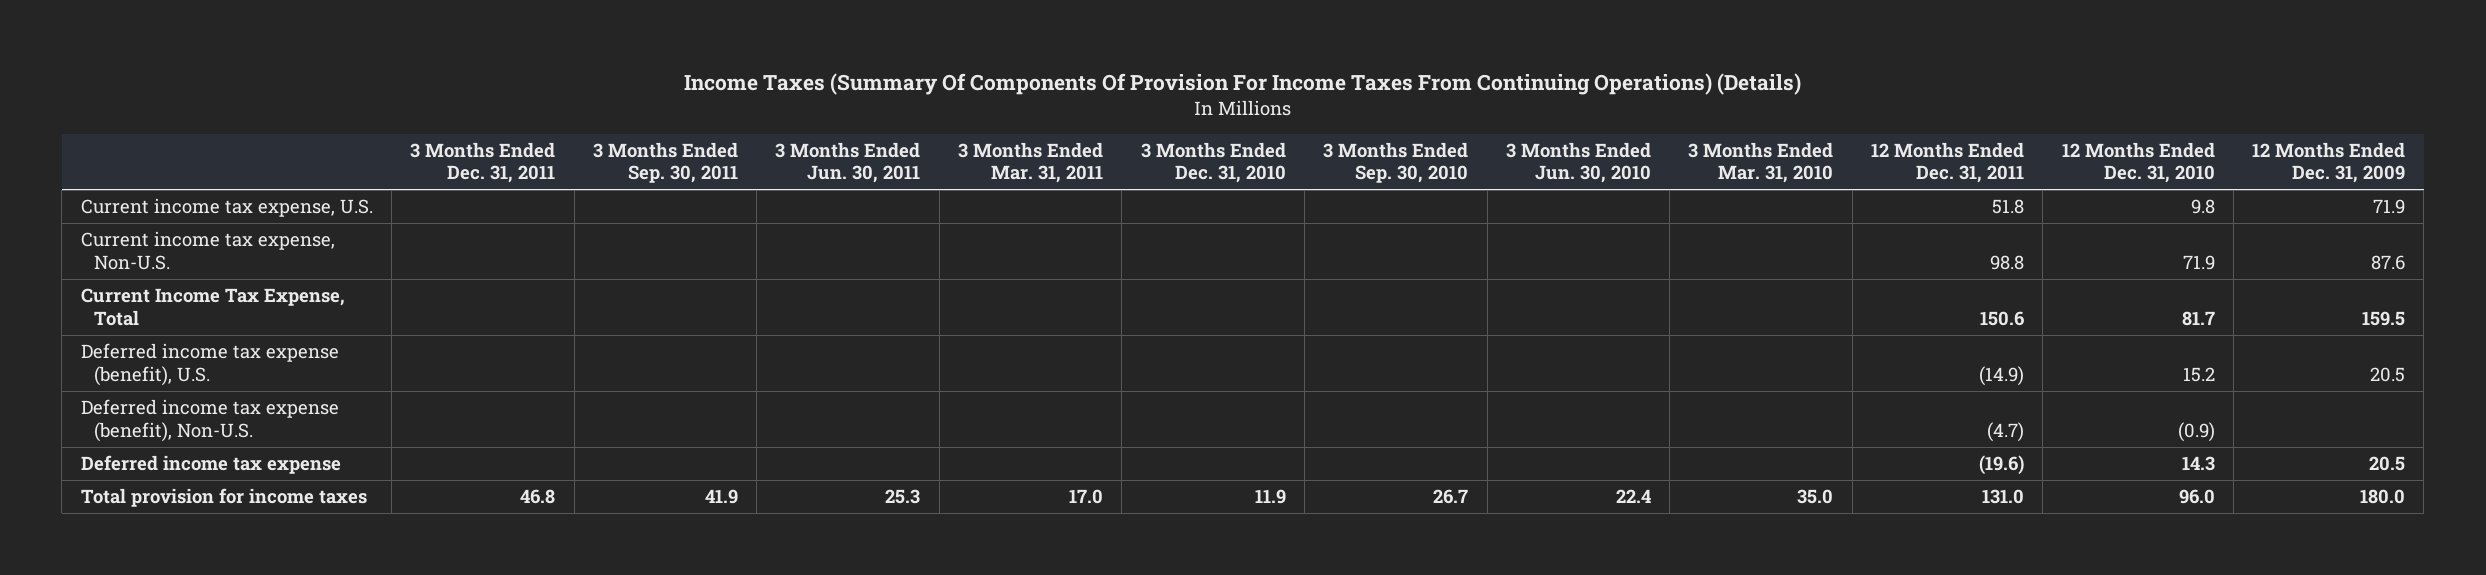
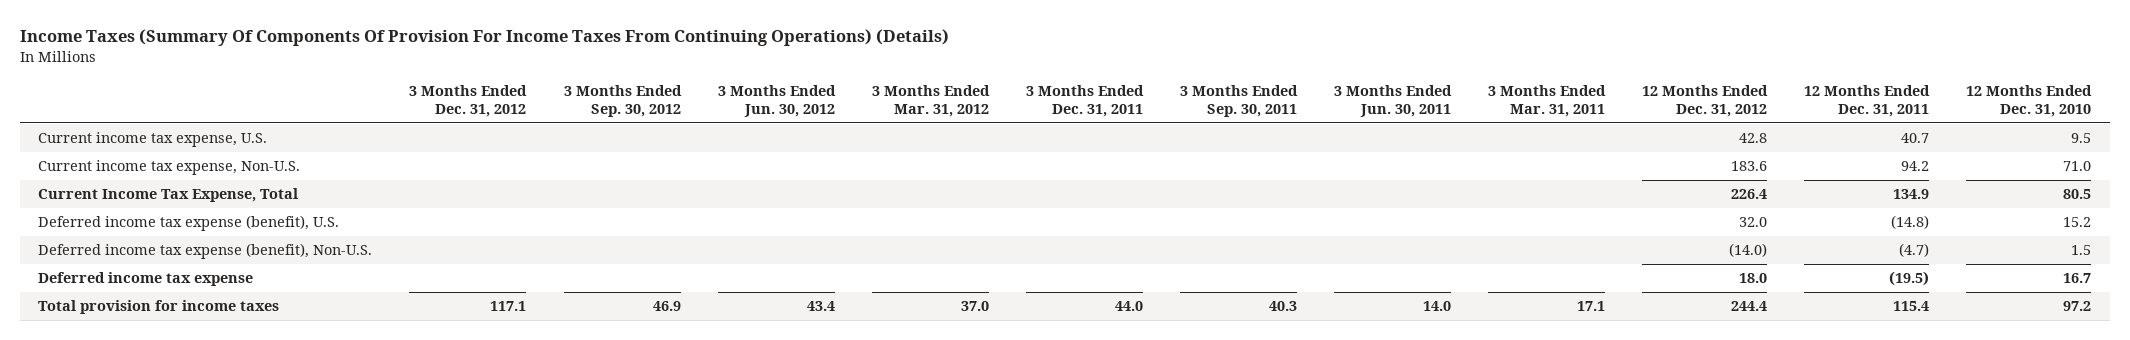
- | 3 Months Ended Dec. 31, 2011 | 3 Months Ended Sep. 30, 2011 | 3 Months Ended Jun. 30, 2011 | 3 Months Ended Mar. 31, 2011 | 3 Months Ended Dec. 31, 2010 | 3 Months Ended Sep. 30, 2010 | 3 Months Ended Jun. 30, 2010 | 3 Months Ended Mar. 31, 2010 | 12 Months Ended Dec. 31, 2011 | 12 Months Ended Dec. 31, 2010 | 12 Months Ended Dec. 31, 2009
+ | 3 Months Ended Dec. 31, 2012 | 3 Months Ended Sep. 30, 2012 | 3 Months Ended Jun. 30, 2012 | 3 Months Ended Mar. 31, 2012 | 3 Months Ended Dec. 31, 2011 | 3 Months Ended Sep. 30, 2011 | 3 Months Ended Jun. 30, 2011 | 3 Months Ended Mar. 31, 2011 | 12 Months Ended Dec. 31, 2012 | 12 Months Ended Dec. 31, 2011 | 12 Months Ended Dec. 31, 2010
- Current income tax expense, U.S. | | | | | | | | | 51.8 | 9.8 | 71.9
- Current income tax expense, Non-U.S. | | | | | | | | | 98.8 | 71.9 | 87.6
- Current Income Tax Expense, Total | | | | | | | | | 150.6 | 81.7 | 159.5
- Deferred income tax expense (benefit), U.S. | | | | | | | | | (14.9) | 15.2 | 20.5
- Deferred income tax expense (benefit), Non-U.S. | | | | | | | | | (4.7) | (0.9) |
- Deferred income tax expense | | | | | | | | | (19.6) | 14.3 | 20.5
- Total provision for income taxes | 46.8 | 41.9 | 25.3 | 17.0 | 11.9 | 26.7 | 22.4 | 35.0 | 131.0 | 96.0 | 180.0
+ Current income tax expense, U.S. | | | | | | | | | 42.8 | 40.7 | 9.5
+ Current income tax expense, Non-U.S. | | | | | | | | | 183.6 | 94.2 | 71.0
+ Current Income Tax Expense, Total | | | | | | | | | 226.4 | 134.9 | 80.5
+ Deferred income tax expense (benefit), U.S. | | | | | | | | | 32.0 | (14.8) | 15.2
+ Deferred income tax expense (benefit), Non-U.S. | | | | | | | | | (14.0) | (4.7) | 1.5
+ Deferred income tax expense | | | | | | | | | 18.0 | (19.5) | 16.7
+ Total provision for income taxes | 117.1 | 46.9 | 43.4 | 37.0 | 44.0 | 40.3 | 14.0 | 17.1 | 244.4 | 115.4 | 97.2

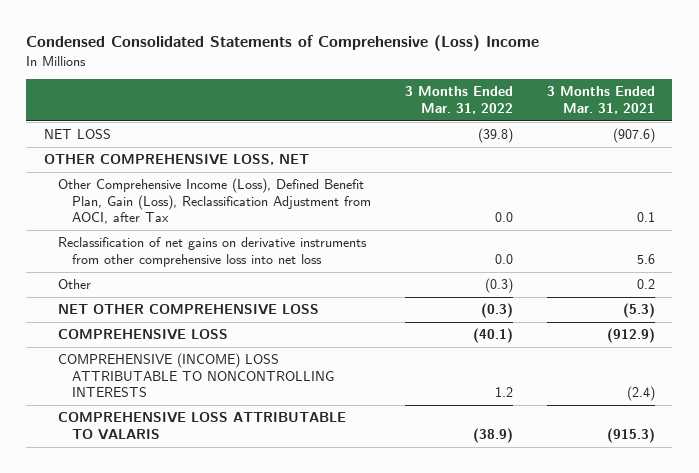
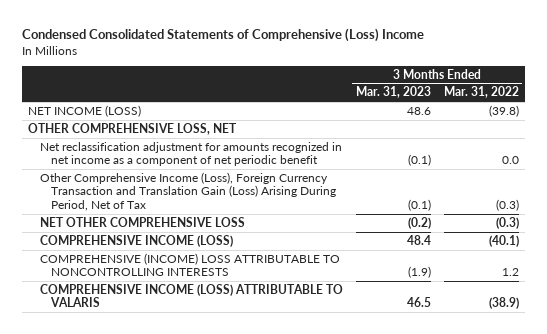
- | 3 Months Ended Mar. 31, 2022 | 3 Months Ended Mar. 31, 2021
+ | 3 Months Ended Mar. 31, 2023 | 3 Months Ended Mar. 31, 2022
- NET LOSS | (39.8) | (907.6)
+ NET INCOME (LOSS) | 48.6 | (39.8)
- Other Comprehensive Income (Loss), Defined Benefit Plan, Gain (Loss), Reclassification Adjustment from AOCI, after Tax | 0.0 | 0.1
- Reclassification of net gains on derivative instruments from other comprehensive loss into net loss | 0.0 | 5.6
- Other | (0.3) | 0.2
+ Net reclassification adjustment for amounts recognized in net income as a component of net periodic benefit | (0.1) | 0.0
+ Other Comprehensive Income (Loss), Foreign Currency Transaction and Translation Gain (Loss) Arising During Period, Net of Tax | (0.1) | (0.3)
- COMPREHENSIVE LOSS | (40.1) | (912.9)
+ COMPREHENSIVE INCOME (LOSS) | 48.4 | (40.1)
- COMPREHENSIVE LOSS ATTRIBUTABLE TO VALARIS | (38.9) | (915.3)
+ COMPREHENSIVE INCOME (LOSS) ATTRIBUTABLE TO VALARIS | 46.5 | (38.9)

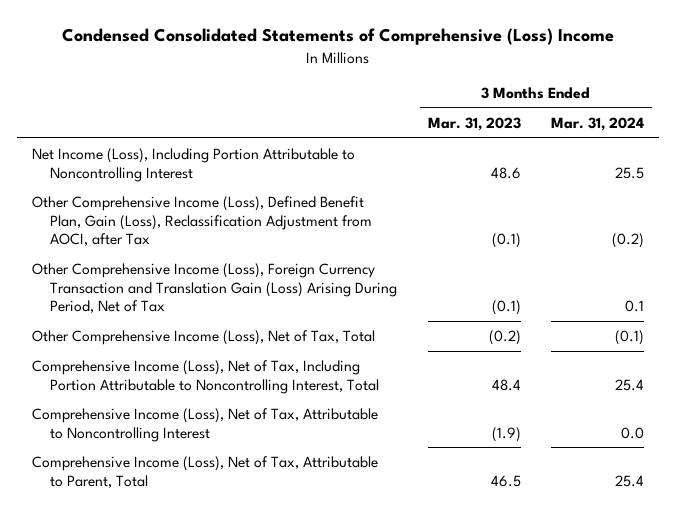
- | 3 Months Ended Mar. 31, 2023 | 3 Months Ended Mar. 31, 2022
+ | 3 Months Ended Mar. 31, 2023 | 3 Months Ended Mar. 31, 2024
- NET INCOME (LOSS) | 48.6 | (39.8)
- OTHER COMPREHENSIVE LOSS, NET
- Net reclassification adjustment for amounts recognized in net income as a component of net periodic benefit | (0.1) | 0.0
+ Net Income (Loss), Including Portion Attributable to Noncontrolling Interest | 48.6 | 25.5
+ Other Comprehensive Income (Loss), Defined Benefit Plan, Gain (Loss), Reclassification Adjustment from AOCI, after Tax | (0.1) | (0.2)
- NET OTHER COMPREHENSIVE LOSS | (0.2) | (0.3)
- COMPREHENSIVE INCOME (LOSS) | 48.4 | (40.1)
- COMPREHENSIVE (INCOME) LOSS ATTRIBUTABLE TO NONCONTROLLING INTERESTS | (1.9) | 1.2
- COMPREHENSIVE INCOME (LOSS) ATTRIBUTABLE TO VALARIS | 46.5 | (38.9)
+ Other Comprehensive Income (Loss), Net of Tax, Total | (0.2) | (0.1)
+ Comprehensive Income (Loss), Net of Tax, Including Portion Attributable to Noncontrolling Interest, Total | 48.4 | 25.4
+ Comprehensive Income (Loss), Net of Tax, Attributable to Noncontrolling Interest | (1.9) | 0.0
+ Comprehensive Income (Loss), Net of Tax, Attributable to Parent, Total | 46.5 | 25.4

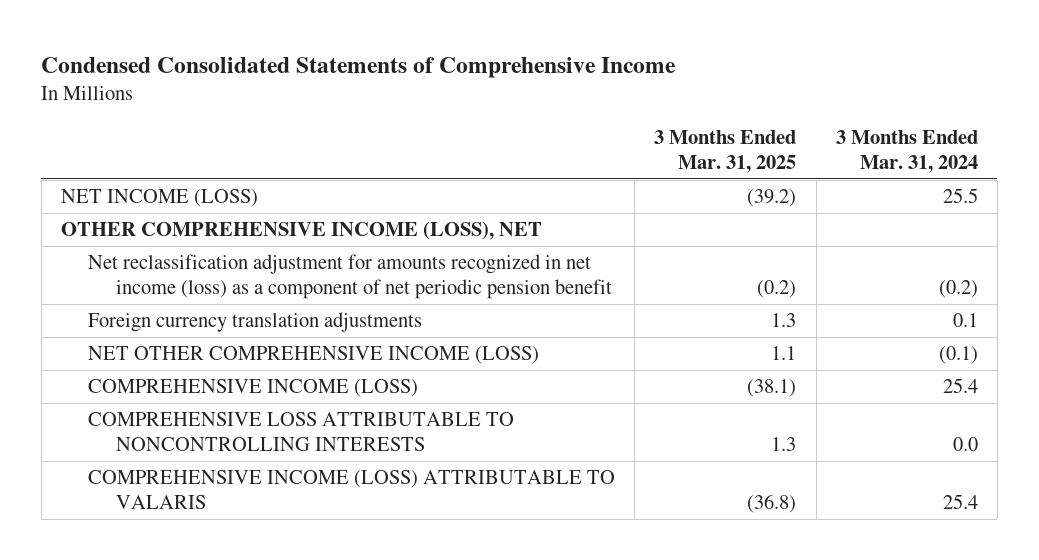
- Condensed Consolidated Statements of Comprehensive (Loss) Income
+ Condensed Consolidated Statements of Comprehensive Income
- | 3 Months Ended Mar. 31, 2023 | 3 Months Ended Mar. 31, 2024
+ | 3 Months Ended Mar. 31, 2025 | 3 Months Ended Mar. 31, 2024
- Net Income (Loss), Including Portion Attributable to Noncontrolling Interest | 48.6 | 25.5
- Other Comprehensive Income (Loss), Defined Benefit Plan, Gain (Loss), Reclassification Adjustment from AOCI, after Tax | (0.1) | (0.2)
- Other Comprehensive Income (Loss), Foreign Currency Transaction and Translation Gain (Loss) Arising During Period, Net of Tax | (0.1) | 0.1
- Other Comprehensive Income (Loss), Net of Tax, Total | (0.2) | (0.1)
- Comprehensive Income (Loss), Net of Tax, Including Portion Attributable to Noncontrolling Interest, Total | 48.4 | 25.4
- Comprehensive Income (Loss), Net of Tax, Attributable to Noncontrolling Interest | (1.9) | 0.0
- Comprehensive Income (Loss), Net of Tax, Attributable to Parent, Total | 46.5 | 25.4
+ NET INCOME (LOSS) | (39.2) | 25.5
+ OTHER COMPREHENSIVE INCOME (LOSS), NET
+ Net reclassification adjustment for amounts recognized in net income (loss) as a component of net periodic pension benefit | (0.2) | (0.2)
+ Foreign currency translation adjustments | 1.3 | 0.1
+ NET OTHER COMPREHENSIVE INCOME (LOSS) | 1.1 | (0.1)
+ COMPREHENSIVE INCOME (LOSS) | (38.1) | 25.4
+ COMPREHENSIVE LOSS ATTRIBUTABLE TO NONCONTROLLING INTERESTS | 1.3 | 0.0
+ COMPREHENSIVE INCOME (LOSS) ATTRIBUTABLE TO VALARIS | (36.8) | 25.4

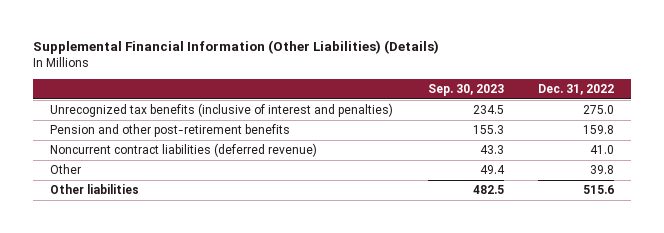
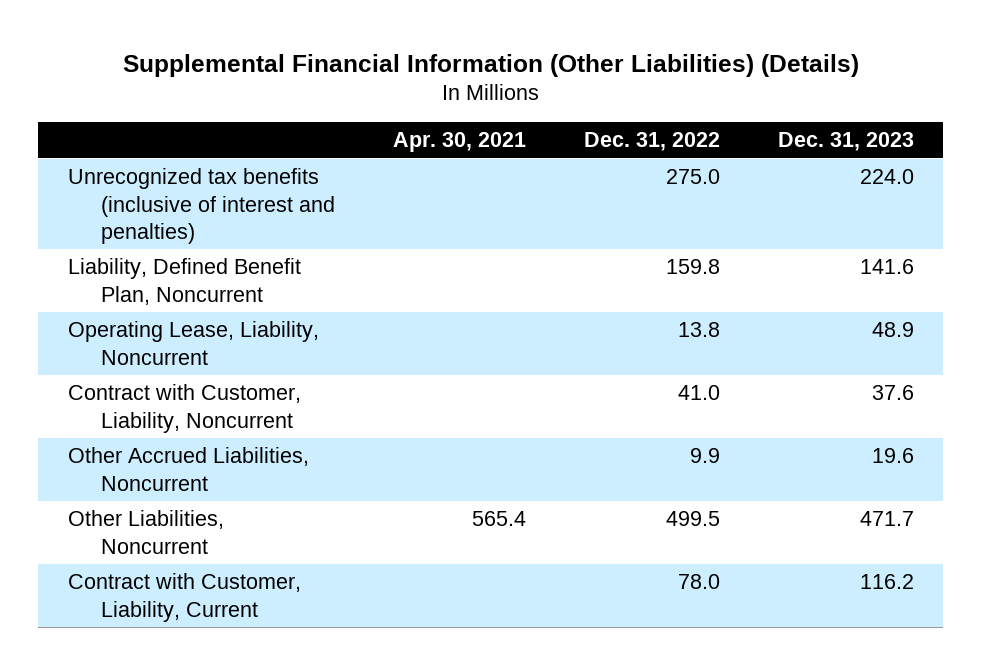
- | Sep. 30, 2023 | Dec. 31, 2022
+ | Apr. 30, 2021 | Dec. 31, 2022 | Dec. 31, 2023
- Pension and other post-retirement benefits | 155.3 | 159.8
- Noncurrent contract liabilities (deferred revenue) | 43.3 | 41.0
- Other | 49.4 | 39.8
- Other liabilities | 482.5 | 515.6
+ Liability, Defined Benefit Plan, Noncurrent | | 159.8 | 141.6
+ Operating Lease, Liability, Noncurrent | | 13.8 | 48.9
+ Contract with Customer, Liability, Noncurrent | | 41.0 | 37.6
+ Other Accrued Liabilities, Noncurrent | | 9.9 | 19.6
+ Other Liabilities, Noncurrent | 565.4 | 499.5 | 471.7
+ Contract with Customer, Liability, Current | | 78.0 | 116.2

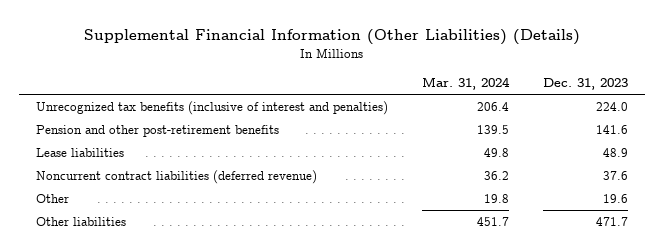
- | Apr. 30, 2021 | Dec. 31, 2022 | Dec. 31, 2023
+ | Mar. 31, 2024 | Dec. 31, 2023
- Liability, Defined Benefit Plan, Noncurrent | | 159.8 | 141.6
- Operating Lease, Liability, Noncurrent | | 13.8 | 48.9
- Contract with Customer, Liability, Noncurrent | | 41.0 | 37.6
- Other Accrued Liabilities, Noncurrent | | 9.9 | 19.6
- Other Liabilities, Noncurrent | 565.4 | 499.5 | 471.7
- Contract with Customer, Liability, Current | | 78.0 | 116.2
+ Pension and other post-retirement benefits | 139.5 | 141.6
+ Lease liabilities | 49.8 | 48.9
+ Noncurrent contract liabilities (deferred revenue) | 36.2 | 37.6
+ Other | 19.8 | 19.6
+ Other liabilities | 451.7 | 471.7

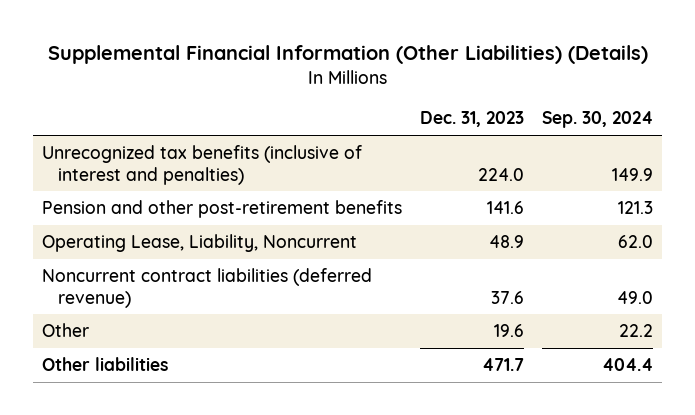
- | Mar. 31, 2024 | Dec. 31, 2023
+ | Dec. 31, 2023 | Sep. 30, 2024
- Lease liabilities | 49.8 | 48.9
+ Operating Lease, Liability, Noncurrent | 48.9 | 62.0

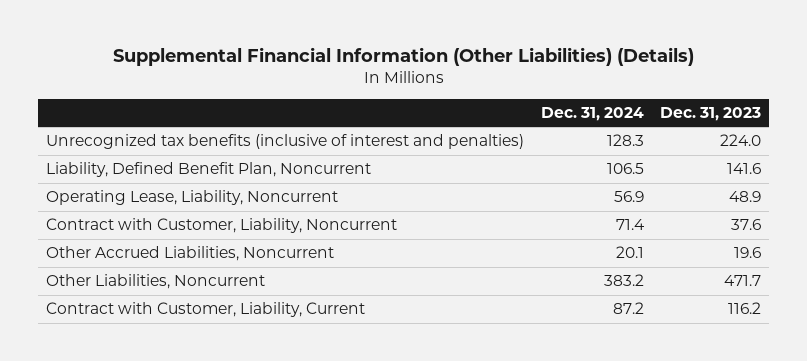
- | Dec. 31, 2023 | Sep. 30, 2024
+ | Dec. 31, 2024 | Dec. 31, 2023
- Pension and other post-retirement benefits | 141.6 | 121.3
+ Liability, Defined Benefit Plan, Noncurrent | 106.5 | 141.6
- Noncurrent contract liabilities (deferred revenue) | 37.6 | 49.0
- Other | 19.6 | 22.2
- Other liabilities | 471.7 | 404.4
+ Contract with Customer, Liability, Noncurrent | 71.4 | 37.6
+ Other Accrued Liabilities, Noncurrent | 20.1 | 19.6
+ Other Liabilities, Noncurrent | 383.2 | 471.7
+ Contract with Customer, Liability, Current | 87.2 | 116.2

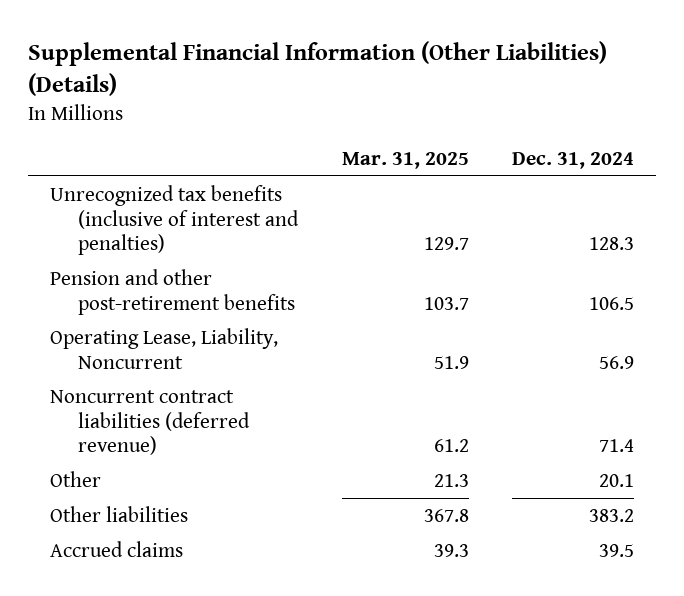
- | Dec. 31, 2024 | Dec. 31, 2023
+ | Mar. 31, 2025 | Dec. 31, 2024
- Liability, Defined Benefit Plan, Noncurrent | 106.5 | 141.6
+ Pension and other post-retirement benefits | 103.7 | 106.5
- Contract with Customer, Liability, Noncurrent | 71.4 | 37.6
- Other Accrued Liabilities, Noncurrent | 20.1 | 19.6
- Other Liabilities, Noncurrent | 383.2 | 471.7
- Contract with Customer, Liability, Current | 87.2 | 116.2
+ Noncurrent contract liabilities (deferred revenue) | 61.2 | 71.4
+ Other | 21.3 | 20.1
+ Other liabilities | 367.8 | 383.2
+ Accrued claims | 39.3 | 39.5

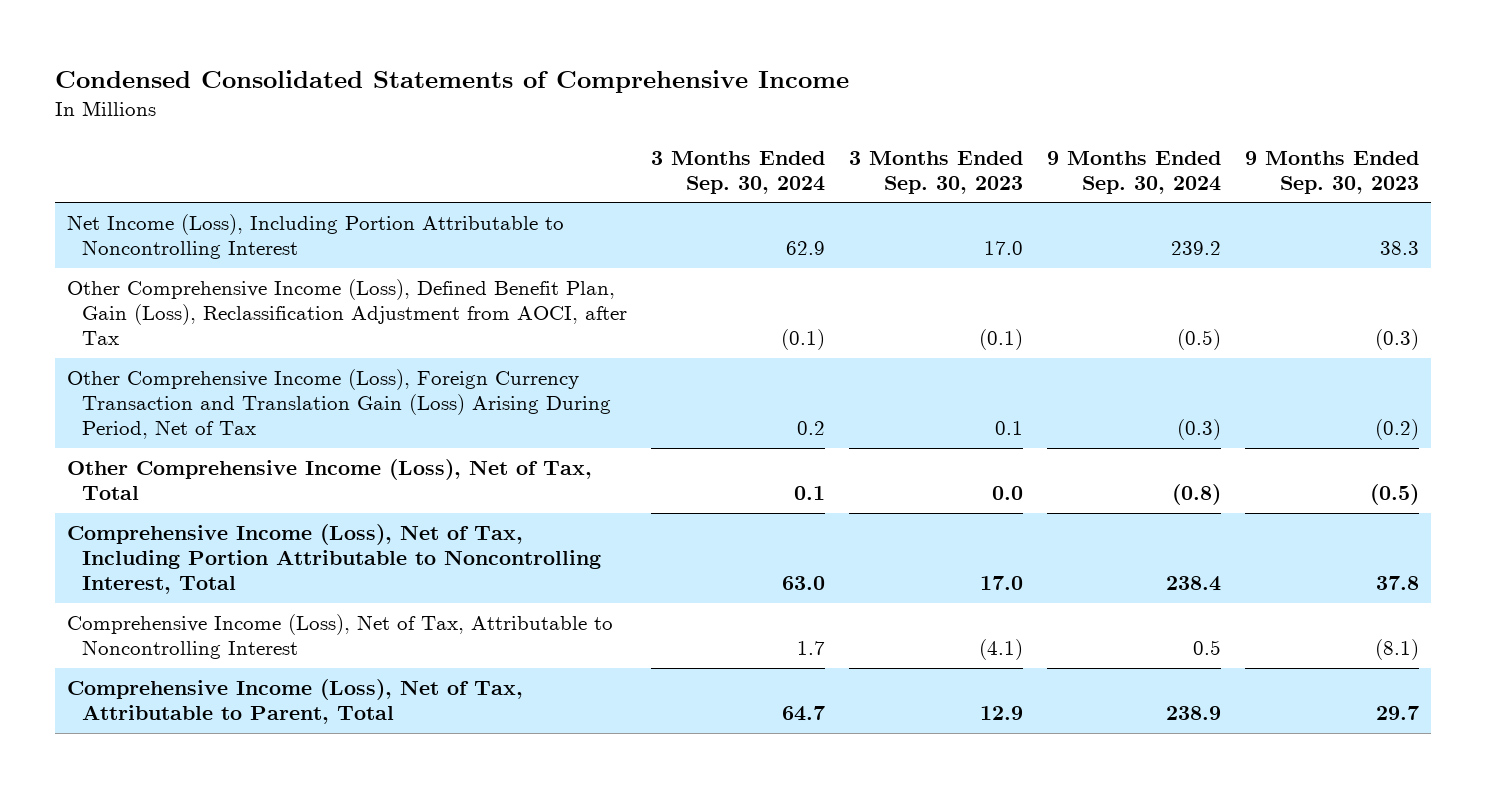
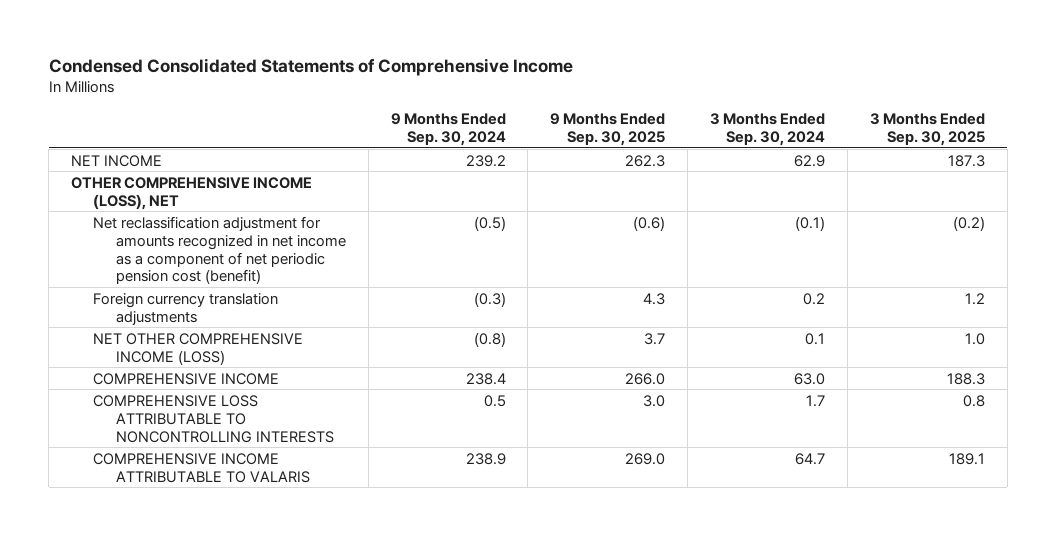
- | 3 Months Ended Sep. 30, 2024 | 3 Months Ended Sep. 30, 2023 | 9 Months Ended Sep. 30, 2024 | 9 Months Ended Sep. 30, 2023
+ | 9 Months Ended Sep. 30, 2024 | 9 Months Ended Sep. 30, 2025 | 3 Months Ended Sep. 30, 2024 | 3 Months Ended Sep. 30, 2025
- Net Income (Loss), Including Portion Attributable to Noncontrolling Interest | 62.9 | 17.0 | 239.2 | 38.3
- Other Comprehensive Income (Loss), Defined Benefit Plan, Gain (Loss), Reclassification Adjustment from AOCI, after Tax | (0.1) | (0.1) | (0.5) | (0.3)
- Other Comprehensive Income (Loss), Foreign Currency Transaction and Translation Gain (Loss) Arising During Period, Net of Tax | 0.2 | 0.1 | (0.3) | (0.2)
- Other Comprehensive Income (Loss), Net of Tax, Total | 0.1 | 0.0 | (0.8) | (0.5)
- Comprehensive Income (Loss), Net of Tax, Including Portion Attributable to Noncontrolling Interest, Total | 63.0 | 17.0 | 238.4 | 37.8
- Comprehensive Income (Loss), Net of Tax, Attributable to Noncontrolling Interest | 1.7 | (4.1) | 0.5 | (8.1)
- Comprehensive Income (Loss), Net of Tax, Attributable to Parent, Total | 64.7 | 12.9 | 238.9 | 29.7
+ NET INCOME | 239.2 | 262.3 | 62.9 | 187.3
+ OTHER COMPREHENSIVE INCOME (LOSS), NET
+ Net reclassification adjustment for amounts recognized in net income as a component of net periodic pension cost (benefit) | (0.5) | (0.6) | (0.1) | (0.2)
+ Foreign currency translation adjustments | (0.3) | 4.3 | 0.2 | 1.2
+ NET OTHER COMPREHENSIVE INCOME (LOSS) | (0.8) | 3.7 | 0.1 | 1.0
+ COMPREHENSIVE INCOME | 238.4 | 266.0 | 63.0 | 188.3
+ COMPREHENSIVE LOSS ATTRIBUTABLE TO NONCONTROLLING INTERESTS | 0.5 | 3.0 | 1.7 | 0.8
+ COMPREHENSIVE INCOME ATTRIBUTABLE TO VALARIS | 238.9 | 269.0 | 64.7 | 189.1

